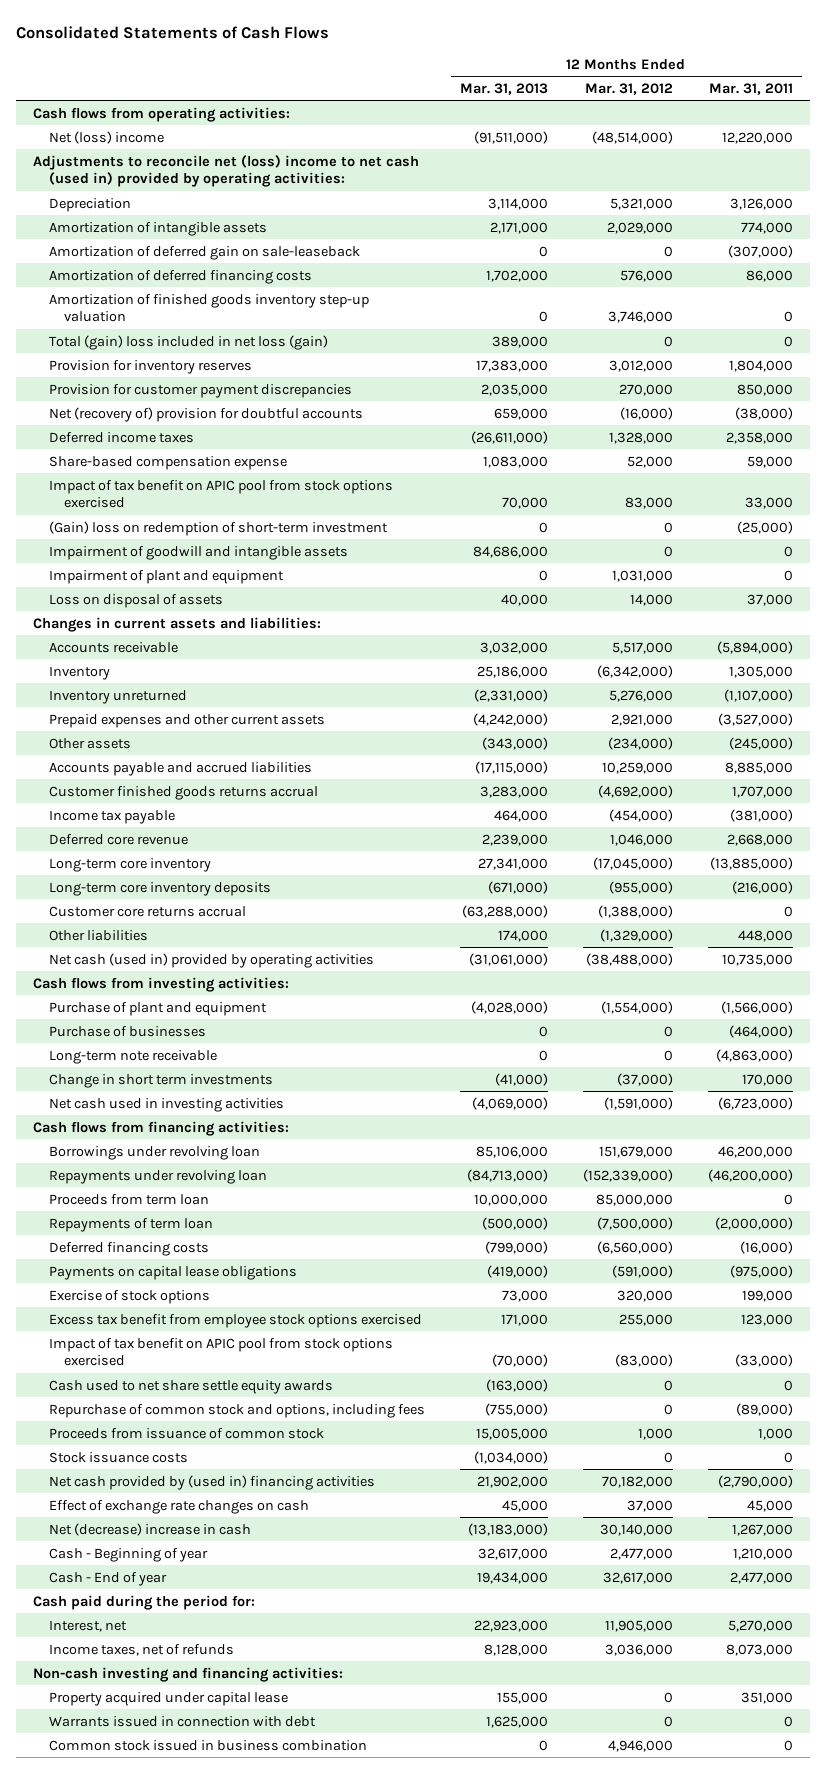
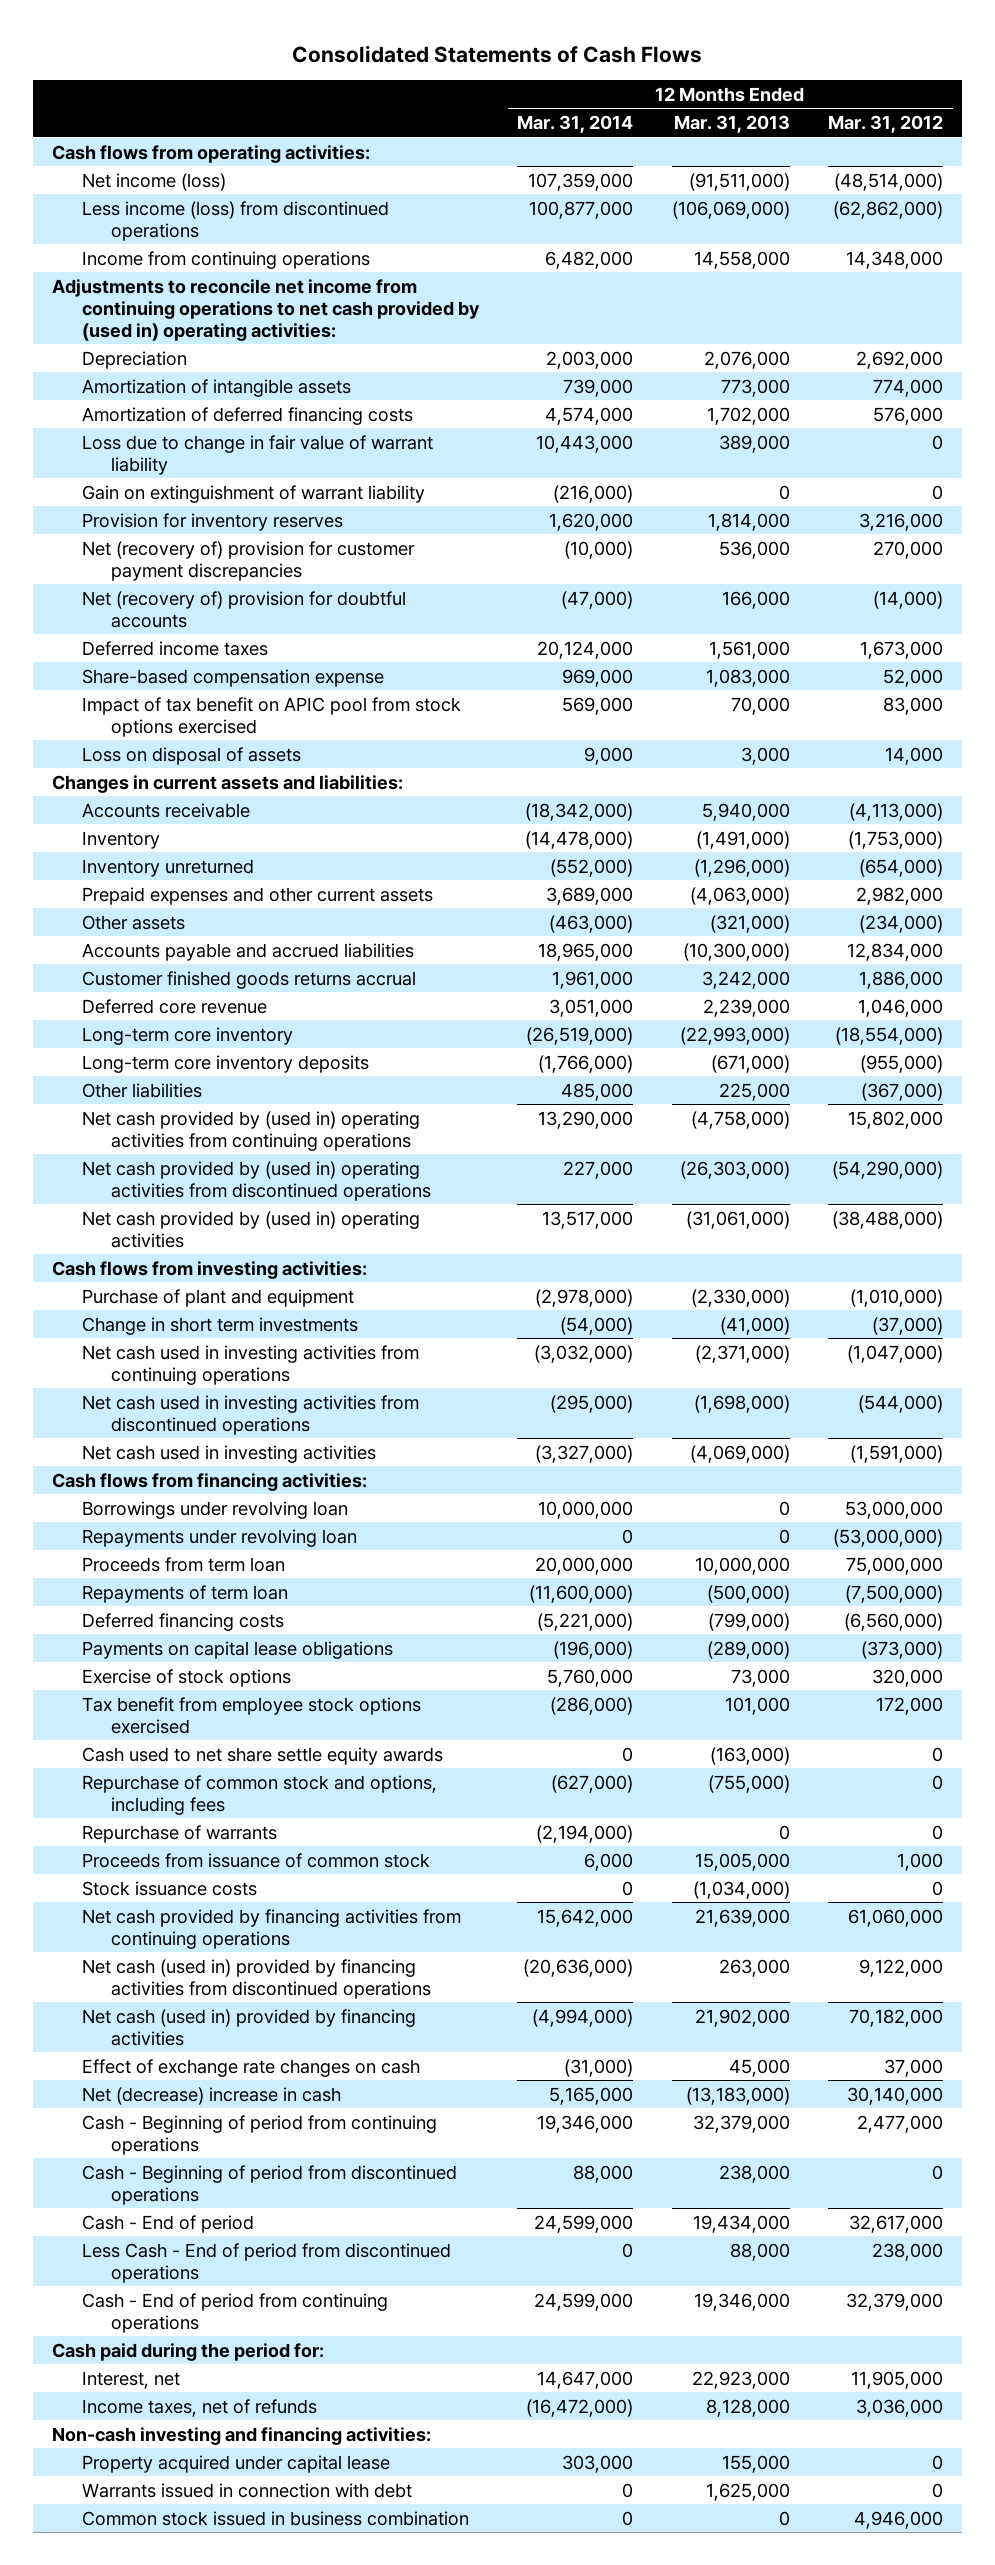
- | 12 Months Ended Mar. 31, 2013 | 12 Months Ended Mar. 31, 2012 | 12 Months Ended Mar. 31, 2011
+ | 12 Months Ended Mar. 31, 2014 | 12 Months Ended Mar. 31, 2013 | 12 Months Ended Mar. 31, 2012
- Net (loss) income | (91,511,000) | (48,514,000) | 12,220,000
- Adjustments to reconcile net (loss) income to net cash (used in) provided by operating activities:
- Depreciation | 3,114,000 | 5,321,000 | 3,126,000
- Amortization of intangible assets | 2,171,000 | 2,029,000 | 774,000
- Amortization of deferred gain on sale-leaseback | 0 | 0 | (307,000)
+ Net income (loss) | 107,359,000 | (91,511,000) | (48,514,000)
+ Less income (loss) from discontinued operations | 100,877,000 | (106,069,000) | (62,862,000)
+ Income from continuing operations | 6,482,000 | 14,558,000 | 14,348,000
+ Adjustments to reconcile net income from continuing operations to net cash provided by (used in) operating activities:
+ Depreciation | 2,003,000 | 2,076,000 | 2,692,000
+ Amortization of intangible assets | 739,000 | 773,000 | 774,000
- Amortization of finished goods inventory step-up valuation | 0 | 3,746,000 | 0
- Total (gain) loss included in net loss (gain) | 389,000 | 0 | 0
- Provision for inventory reserves | 17,383,000 | 3,012,000 | 1,804,000
- Provision for customer payment discrepancies | 2,035,000 | 270,000 | 850,000
- Net (recovery of) provision for doubtful accounts | 659,000 | (16,000) | (38,000)
- Deferred income taxes | (26,611,000) | 1,328,000 | 2,358,000
+ Loss due to change in fair value of warrant liability | 10,443,000 | 389,000 | 0
+ Gain on extinguishment of warrant liability | (216,000) | 0 | 0
+ Provision for inventory reserves | 1,620,000 | 1,814,000 | 3,216,000
+ Net (recovery of) provision for customer payment discrepancies | (10,000) | 536,000 | 270,000
+ Net (recovery of) provision for doubtful accounts | (47,000) | 166,000 | (14,000)
+ Deferred income taxes | 20,124,000 | 1,561,000 | 1,673,000
- (Gain) loss on redemption of short-term investment | 0 | 0 | (25,000)
- Impairment of goodwill and intangible assets | 84,686,000 | 0 | 0
- Impairment of plant and equipment | 0 | 1,031,000 | 0
- Loss on disposal of assets | 40,000 | 14,000 | 37,000
+ Loss on disposal of assets | 9,000 | 3,000 | 14,000
- Accounts receivable | 3,032,000 | 5,517,000 | (5,894,000)
- Inventory | 25,186,000 | (6,342,000) | 1,305,000
- Inventory unreturned | (2,331,000) | 5,276,000 | (1,107,000)
- Prepaid expenses and other current assets | (4,242,000) | 2,921,000 | (3,527,000)
- Other assets | (343,000) | (234,000) | (245,000)
- Accounts payable and accrued liabilities | (17,115,000) | 10,259,000 | 8,885,000
- Customer finished goods returns accrual | 3,283,000 | (4,692,000) | 1,707,000
- Income tax payable | 464,000 | (454,000) | (381,000)
+ Accounts receivable | (18,342,000) | 5,940,000 | (4,113,000)
+ Inventory | (14,478,000) | (1,491,000) | (1,753,000)
+ Inventory unreturned | (552,000) | (1,296,000) | (654,000)
+ Prepaid expenses and other current assets | 3,689,000 | (4,063,000) | 2,982,000
+ Other assets | (463,000) | (321,000) | (234,000)
+ Accounts payable and accrued liabilities | 18,965,000 | (10,300,000) | 12,834,000
+ Customer finished goods returns accrual | 1,961,000 | 3,242,000 | 1,886,000
- Long-term core inventory | 27,341,000 | (17,045,000) | (13,885,000)
+ Long-term core inventory | (26,519,000) | (22,993,000) | (18,554,000)
- Customer core returns accrual | (63,288,000) | (1,388,000) | 0
- Other liabilities | 174,000 | (1,329,000) | 448,000
- Net cash (used in) provided by operating activities | (31,061,000) | (38,488,000) | 10,735,000
+ Other liabilities | 485,000 | 225,000 | (367,000)
+ Net cash provided by (used in) operating activities from continuing operations | 13,290,000 | (4,758,000) | 15,802,000
+ Net cash provided by (used in) operating activities from discontinued operations | 227,000 | (26,303,000) | (54,290,000)
+ Net cash provided by (used in) operating activities | 13,517,000 | (31,061,000) | (38,488,000)
- Purchase of plant and equipment | (4,028,000) | (1,554,000) | (1,566,000)
- Purchase of businesses | 0 | 0 | (464,000)
- Long-term note receivable | 0 | 0 | (4,863,000)
+ Purchase of plant and equipment | (2,978,000) | (2,330,000) | (1,010,000)
+ Net cash used in investing activities from continuing operations | (3,032,000) | (2,371,000) | (1,047,000)
+ Net cash used in investing activities from discontinued operations | (295,000) | (1,698,000) | (544,000)
- Borrowings under revolving loan | 85,106,000 | 151,679,000 | 46,200,000
- Repayments under revolving loan | (84,713,000) | (152,339,000) | (46,200,000)
- Proceeds from term loan | 10,000,000 | 85,000,000 | 0
+ Borrowings under revolving loan | 10,000,000 | 0 | 53,000,000
+ Repayments under revolving loan | 0 | 0 | (53,000,000)
+ Proceeds from term loan | 20,000,000 | 10,000,000 | 75,000,000
- Payments on capital lease obligations | (419,000) | (591,000) | (975,000)
+ Payments on capital lease obligations | (196,000) | (289,000) | (373,000)
- Excess tax benefit from employee stock options exercised | 171,000 | 255,000 | 123,000
- Impact of tax benefit on APIC pool from stock options exercised | (70,000) | (83,000) | (33,000)
+ Tax benefit from employee stock options exercised | (286,000) | 101,000 | 172,000
+ Repurchase of warrants | (2,194,000) | 0 | 0
- Net cash provided by (used in) financing activities | 21,902,000 | 70,182,000 | (2,790,000)
+ Net cash provided by financing activities from continuing operations | 15,642,000 | 21,639,000 | 61,060,000
+ Net cash (used in) provided by financing activities from discontinued operations | (20,636,000) | 263,000 | 9,122,000
+ Net cash (used in) provided by financing activities | (4,994,000) | 21,902,000 | 70,182,000
- Cash - Beginning of year | 32,617,000 | 2,477,000 | 1,210,000
- Cash - End of year | 19,434,000 | 32,617,000 | 2,477,000
+ Cash - Beginning of period from continuing operations | 19,346,000 | 32,379,000 | 2,477,000
+ Cash - Beginning of period from discontinued operations | 88,000 | 238,000 | 0
+ Cash - End of period | 24,599,000 | 19,434,000 | 32,617,000
+ Less Cash - End of period from discontinued operations | 0 | 88,000 | 238,000
+ Cash - End of period from continuing operations | 24,599,000 | 19,346,000 | 32,379,000

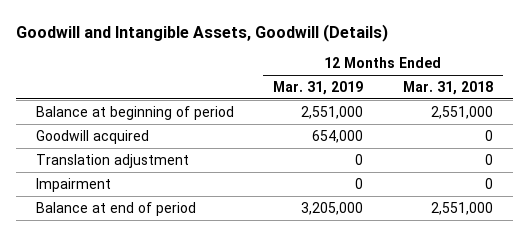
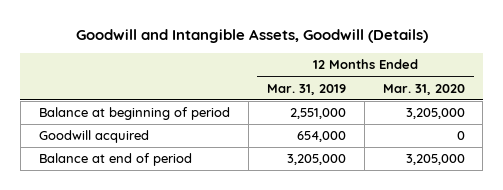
- | 12 Months Ended Mar. 31, 2019 | 12 Months Ended Mar. 31, 2018
+ | 12 Months Ended Mar. 31, 2019 | 12 Months Ended Mar. 31, 2020
- Translation adjustment | 0 | 0
- Impairment | 0 | 0

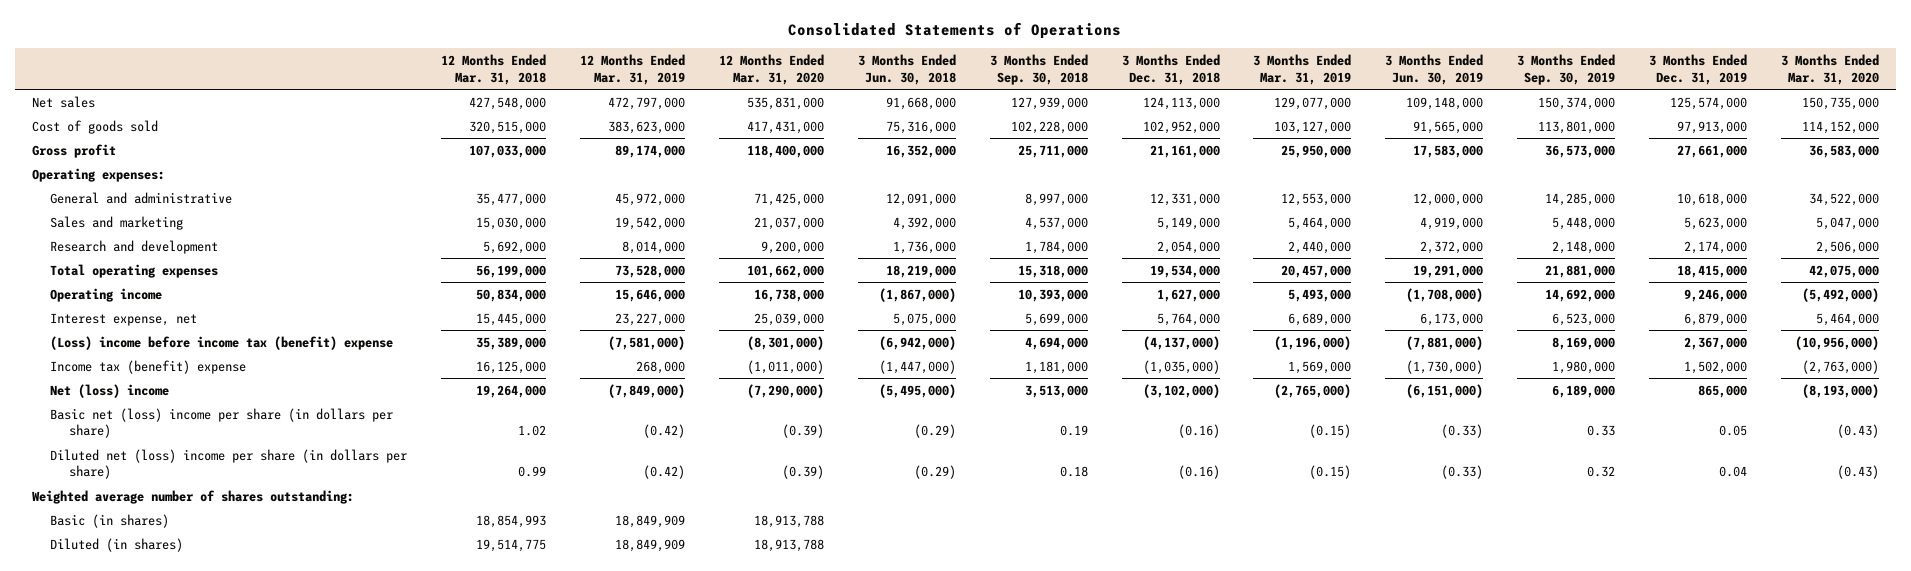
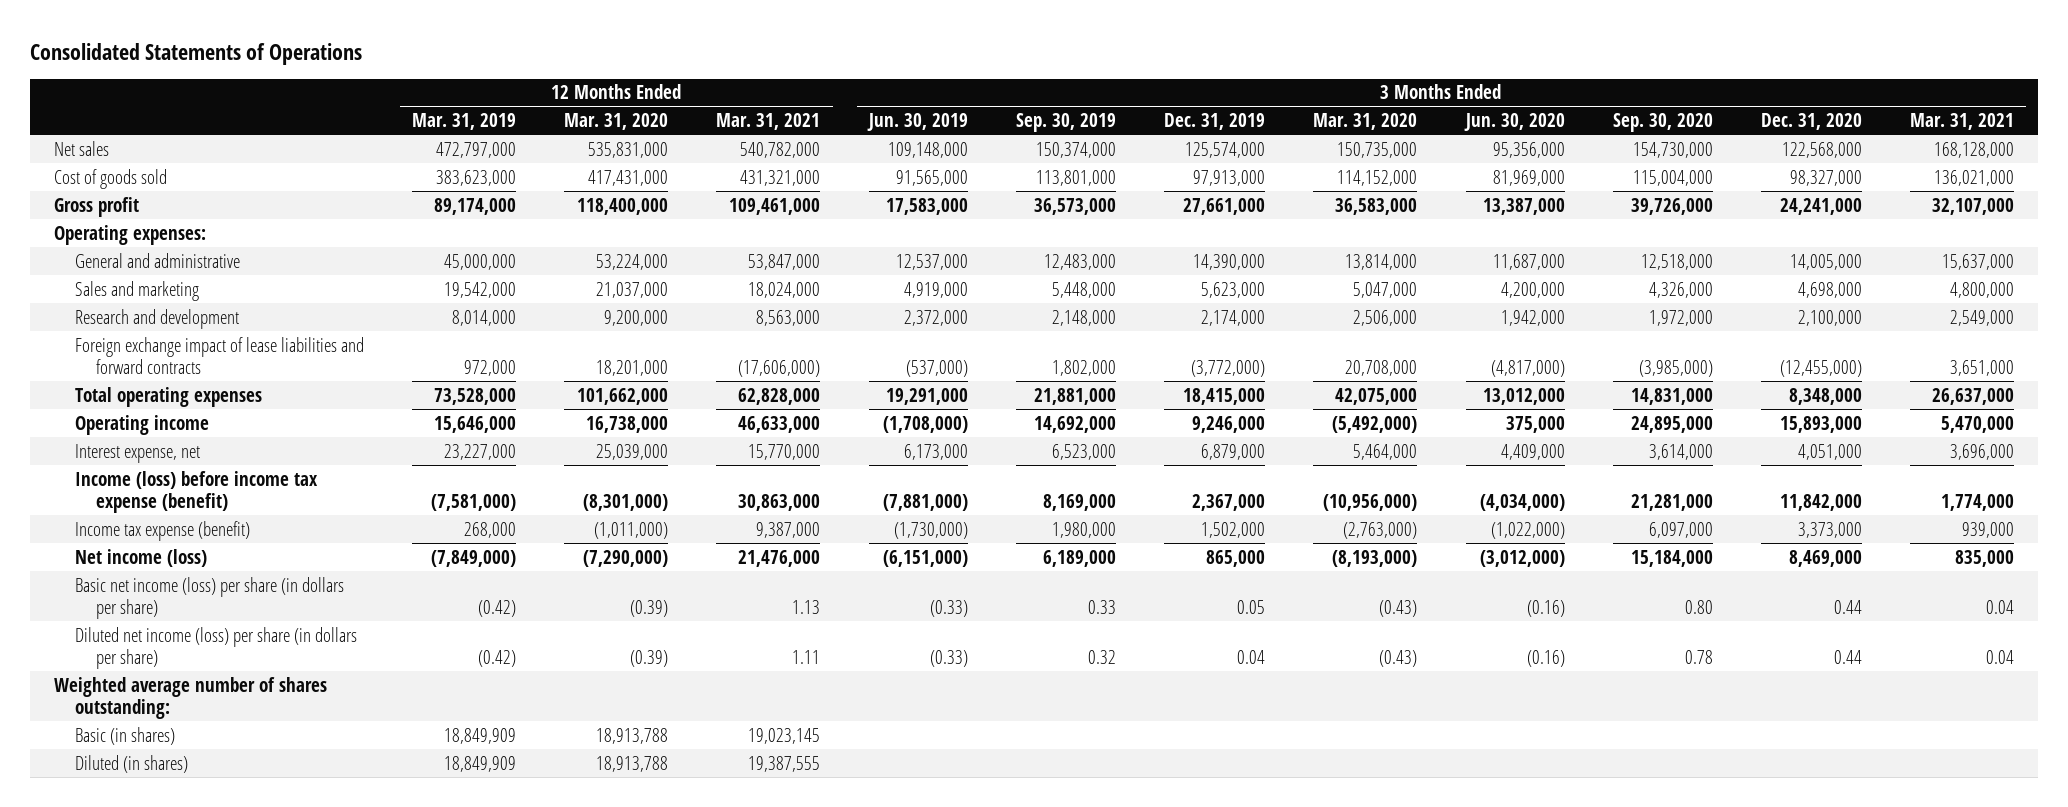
- | 12 Months Ended Mar. 31, 2018 | 12 Months Ended Mar. 31, 2019 | 12 Months Ended Mar. 31, 2020 | 3 Months Ended Jun. 30, 2018 | 3 Months Ended Sep. 30, 2018 | 3 Months Ended Dec. 31, 2018 | 3 Months Ended Mar. 31, 2019 | 3 Months Ended Jun. 30, 2019 | 3 Months Ended Sep. 30, 2019 | 3 Months Ended Dec. 31, 2019 | 3 Months Ended Mar. 31, 2020
+ | 12 Months Ended Mar. 31, 2019 | 12 Months Ended Mar. 31, 2020 | 12 Months Ended Mar. 31, 2021 | 3 Months Ended Jun. 30, 2019 | 3 Months Ended Sep. 30, 2019 | 3 Months Ended Dec. 31, 2019 | 3 Months Ended Mar. 31, 2020 | 3 Months Ended Jun. 30, 2020 | 3 Months Ended Sep. 30, 2020 | 3 Months Ended Dec. 31, 2020 | 3 Months Ended Mar. 31, 2021
- General and administrative | 35,477,000 | 45,972,000 | 71,425,000 | 12,091,000 | 8,997,000 | 12,331,000 | 12,553,000 | 12,000,000 | 14,285,000 | 10,618,000 | 34,522,000
+ General and administrative | 45,000,000 | 53,224,000 | 53,847,000 | 12,537,000 | 12,483,000 | 14,390,000 | 13,814,000 | 11,687,000 | 12,518,000 | 14,005,000 | 15,637,000
+ Foreign exchange impact of lease liabilities and forward contracts | 972,000 | 18,201,000 | (17,606,000) | (537,000) | 1,802,000 | (3,772,000) | 20,708,000 | (4,817,000) | (3,985,000) | (12,455,000) | 3,651,000
- (Loss) income before income tax (benefit) expense | 35,389,000 | (7,581,000) | (8,301,000) | (6,942,000) | 4,694,000 | (4,137,000) | (1,196,000) | (7,881,000) | 8,169,000 | 2,367,000 | (10,956,000)
- Income tax (benefit) expense | 16,125,000 | 268,000 | (1,011,000) | (1,447,000) | 1,181,000 | (1,035,000) | 1,569,000 | (1,730,000) | 1,980,000 | 1,502,000 | (2,763,000)
- Net (loss) income | 19,264,000 | (7,849,000) | (7,290,000) | (5,495,000) | 3,513,000 | (3,102,000) | (2,765,000) | (6,151,000) | 6,189,000 | 865,000 | (8,193,000)
- Basic net (loss) income per share (in dollars per share) | 1.02 | (0.42) | (0.39) | (0.29) | 0.19 | (0.16) | (0.15) | (0.33) | 0.33 | 0.05 | (0.43)
- Diluted net (loss) income per share (in dollars per share) | 0.99 | (0.42) | (0.39) | (0.29) | 0.18 | (0.16) | (0.15) | (0.33) | 0.32 | 0.04 | (0.43)
+ Income (loss) before income tax expense (benefit) | (7,581,000) | (8,301,000) | 30,863,000 | (7,881,000) | 8,169,000 | 2,367,000 | (10,956,000) | (4,034,000) | 21,281,000 | 11,842,000 | 1,774,000
+ Income tax expense (benefit) | 268,000 | (1,011,000) | 9,387,000 | (1,730,000) | 1,980,000 | 1,502,000 | (2,763,000) | (1,022,000) | 6,097,000 | 3,373,000 | 939,000
+ Net income (loss) | (7,849,000) | (7,290,000) | 21,476,000 | (6,151,000) | 6,189,000 | 865,000 | (8,193,000) | (3,012,000) | 15,184,000 | 8,469,000 | 835,000
+ Basic net income (loss) per share (in dollars per share) | (0.42) | (0.39) | 1.13 | (0.33) | 0.33 | 0.05 | (0.43) | (0.16) | 0.80 | 0.44 | 0.04
+ Diluted net income (loss) per share (in dollars per share) | (0.42) | (0.39) | 1.11 | (0.33) | 0.32 | 0.04 | (0.43) | (0.16) | 0.78 | 0.44 | 0.04

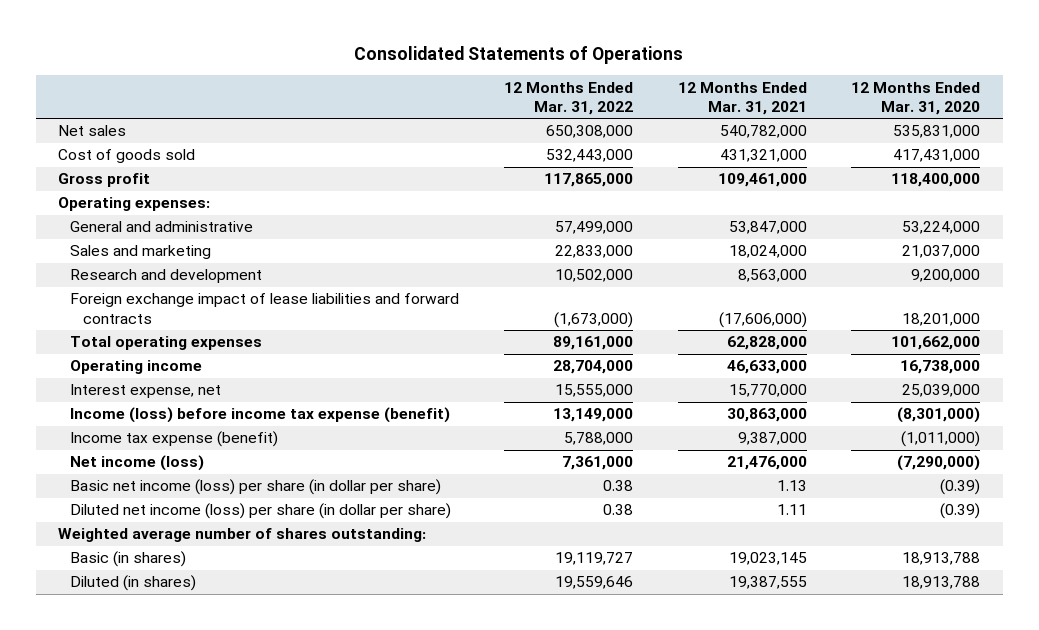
- | 12 Months Ended Mar. 31, 2019 | 12 Months Ended Mar. 31, 2020 | 12 Months Ended Mar. 31, 2021 | 3 Months Ended Jun. 30, 2019 | 3 Months Ended Sep. 30, 2019 | 3 Months Ended Dec. 31, 2019 | 3 Months Ended Mar. 31, 2020 | 3 Months Ended Jun. 30, 2020 | 3 Months Ended Sep. 30, 2020 | 3 Months Ended Dec. 31, 2020 | 3 Months Ended Mar. 31, 2021
+ | 12 Months Ended Mar. 31, 2022 | 12 Months Ended Mar. 31, 2021 | 12 Months Ended Mar. 31, 2020
- Basic net income (loss) per share (in dollars per share) | (0.42) | (0.39) | 1.13 | (0.33) | 0.33 | 0.05 | (0.43) | (0.16) | 0.80 | 0.44 | 0.04
- Diluted net income (loss) per share (in dollars per share) | (0.42) | (0.39) | 1.11 | (0.33) | 0.32 | 0.04 | (0.43) | (0.16) | 0.78 | 0.44 | 0.04
+ Basic net income (loss) per share (in dollar per share) | 0.38 | 1.13 | (0.39)
+ Diluted net income (loss) per share (in dollar per share) | 0.38 | 1.11 | (0.39)

